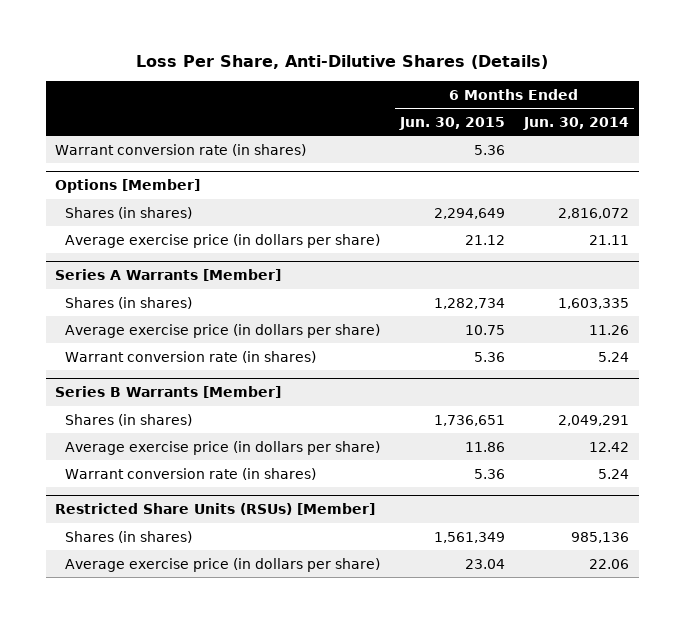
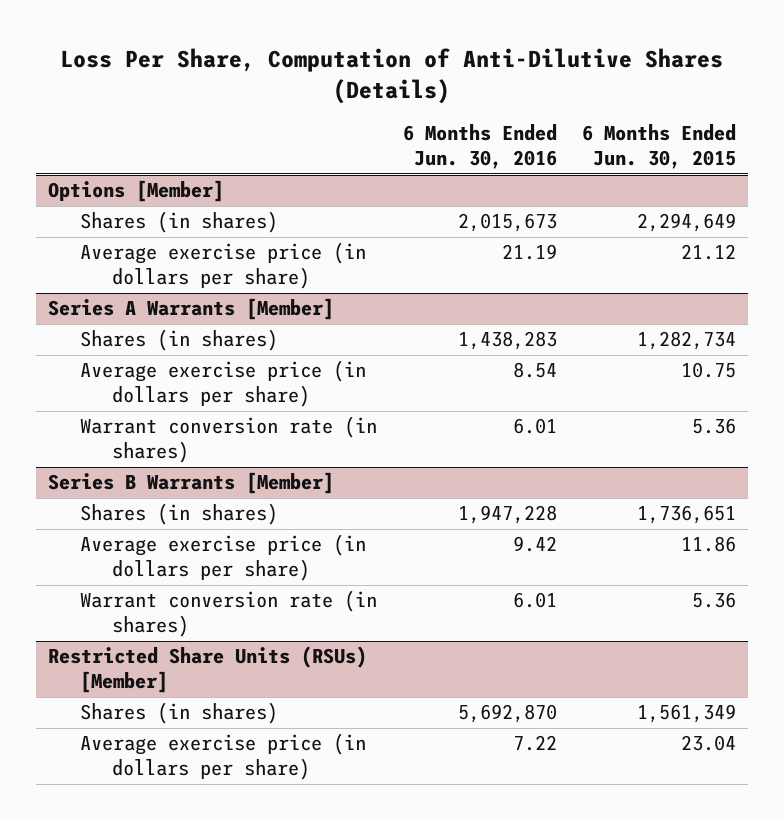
- Loss Per Share, Anti-Dilutive Shares (Details)
+ Loss Per Share, Computation of Anti-Dilutive Shares (Details)
- | 6 Months Ended Jun. 30, 2015 | 6 Months Ended Jun. 30, 2014
+ | 6 Months Ended Jun. 30, 2016 | 6 Months Ended Jun. 30, 2015
- Warrant conversion rate (in shares) | 5.36 |

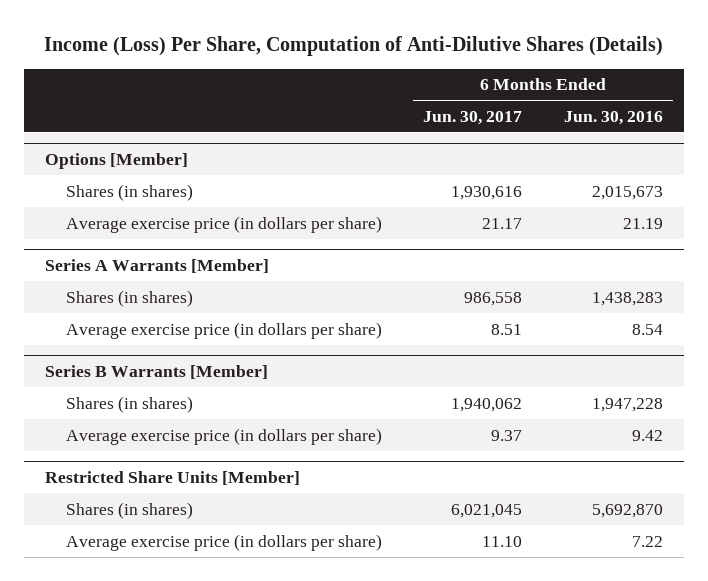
- Loss Per Share, Computation of Anti-Dilutive Shares (Details)
+ Income (Loss) Per Share, Computation of Anti-Dilutive Shares (Details)
- | 6 Months Ended Jun. 30, 2016 | 6 Months Ended Jun. 30, 2015
+ | 6 Months Ended Jun. 30, 2017 | 6 Months Ended Jun. 30, 2016
@ Series A Warrants [Member]
- Warrant conversion rate (in shares) | 6.01 | 5.36
@ Series B Warrants [Member]
- Warrant conversion rate (in shares) | 6.01 | 5.36
- Restricted Share Units (RSUs) [Member]
+ Restricted Share Units [Member]

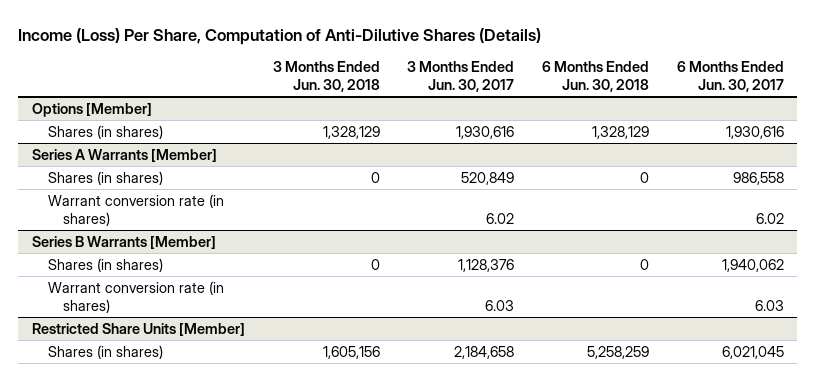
- | 6 Months Ended Jun. 30, 2017 | 6 Months Ended Jun. 30, 2016
+ | 3 Months Ended Jun. 30, 2018 | 3 Months Ended Jun. 30, 2017 | 6 Months Ended Jun. 30, 2018 | 6 Months Ended Jun. 30, 2017
@ Options [Member]
- Average exercise price (in dollars per share) | 21.17 | 21.19
@ Series A Warrants [Member]
- Average exercise price (in dollars per share) | 8.51 | 8.54
+ Warrant conversion rate (in shares) | | 6.02 | | 6.02
@ Series B Warrants [Member]
- Average exercise price (in dollars per share) | 9.37 | 9.42
+ Warrant conversion rate (in shares) | | 6.03 | | 6.03
@ Restricted Share Units [Member]
- Average exercise price (in dollars per share) | 11.10 | 7.22

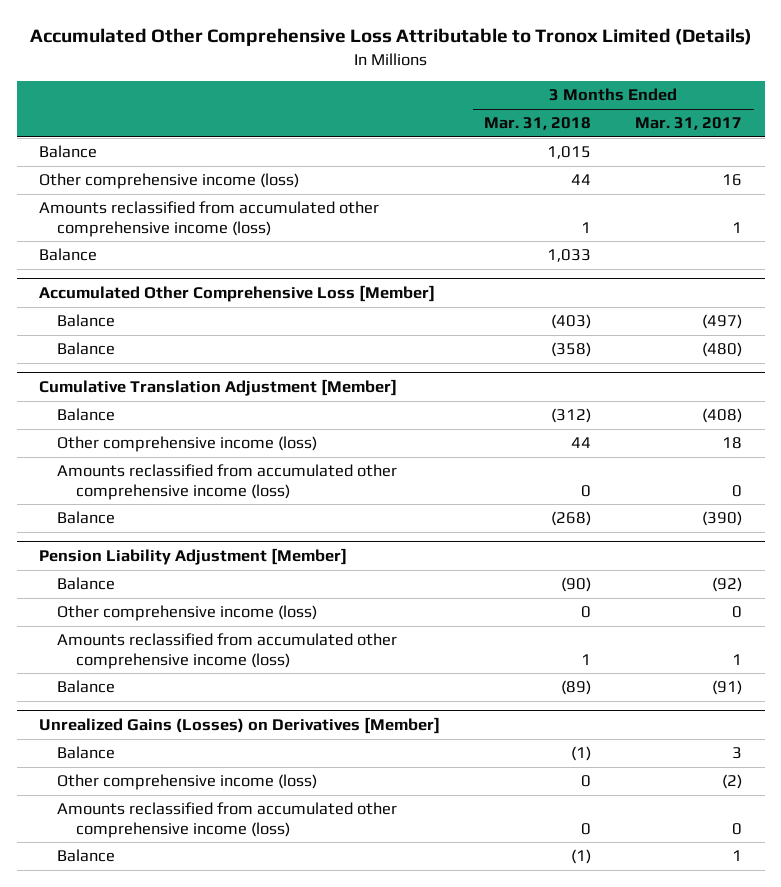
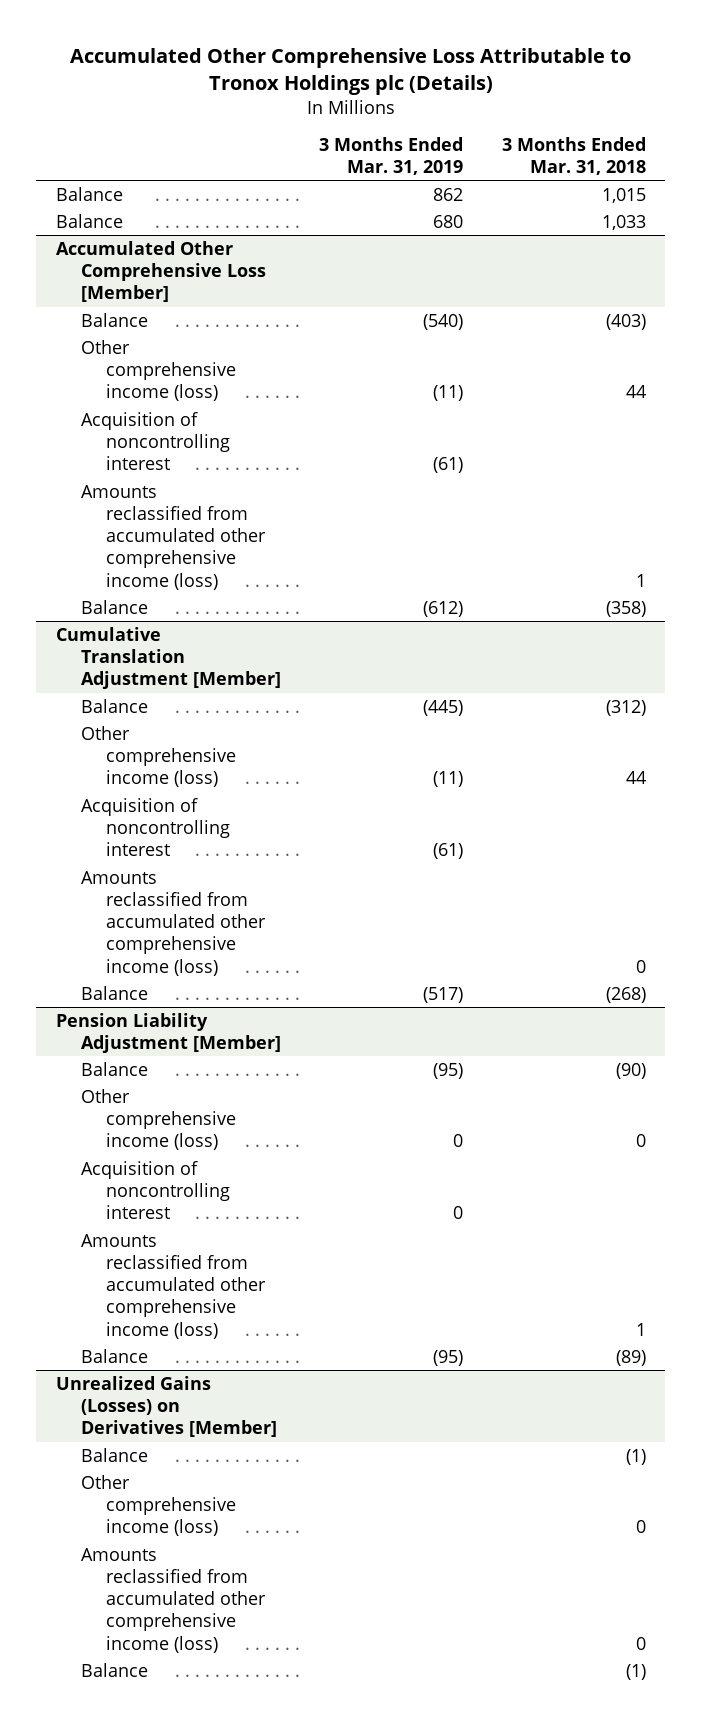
- Accumulated Other Comprehensive Loss Attributable to Tronox Limited (Details)
+ Accumulated Other Comprehensive Loss Attributable to Tronox Holdings plc (Details)
- | 3 Months Ended Mar. 31, 2018 | 3 Months Ended Mar. 31, 2017
+ | 3 Months Ended Mar. 31, 2019 | 3 Months Ended Mar. 31, 2018
- Other comprehensive income (loss) | 44 | 16
- Amounts reclassified from accumulated other comprehensive income (loss) | 1 | 1
@ Accumulated Other Comprehensive Loss [Member]
+ Other comprehensive income (loss) | (11) | 44
+ Acquisition of noncontrolling interest | (61) |
+ Amounts reclassified from accumulated other comprehensive income (loss) | | 1
@ Cumulative Translation Adjustment [Member]
+ Acquisition of noncontrolling interest | (61) |
@ Pension Liability Adjustment [Member]
+ Acquisition of noncontrolling interest | 0 |

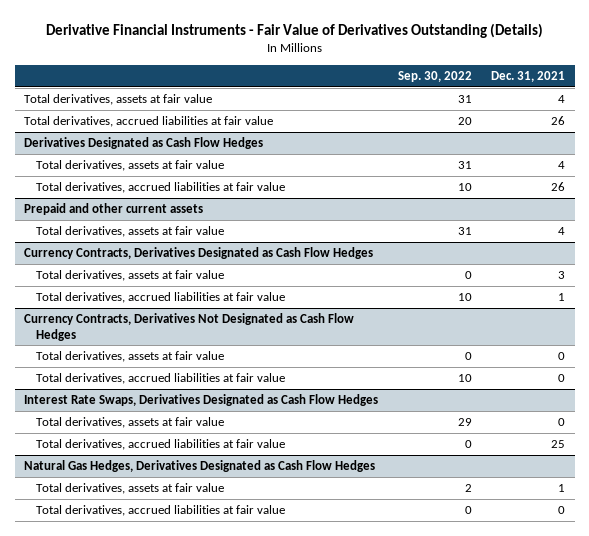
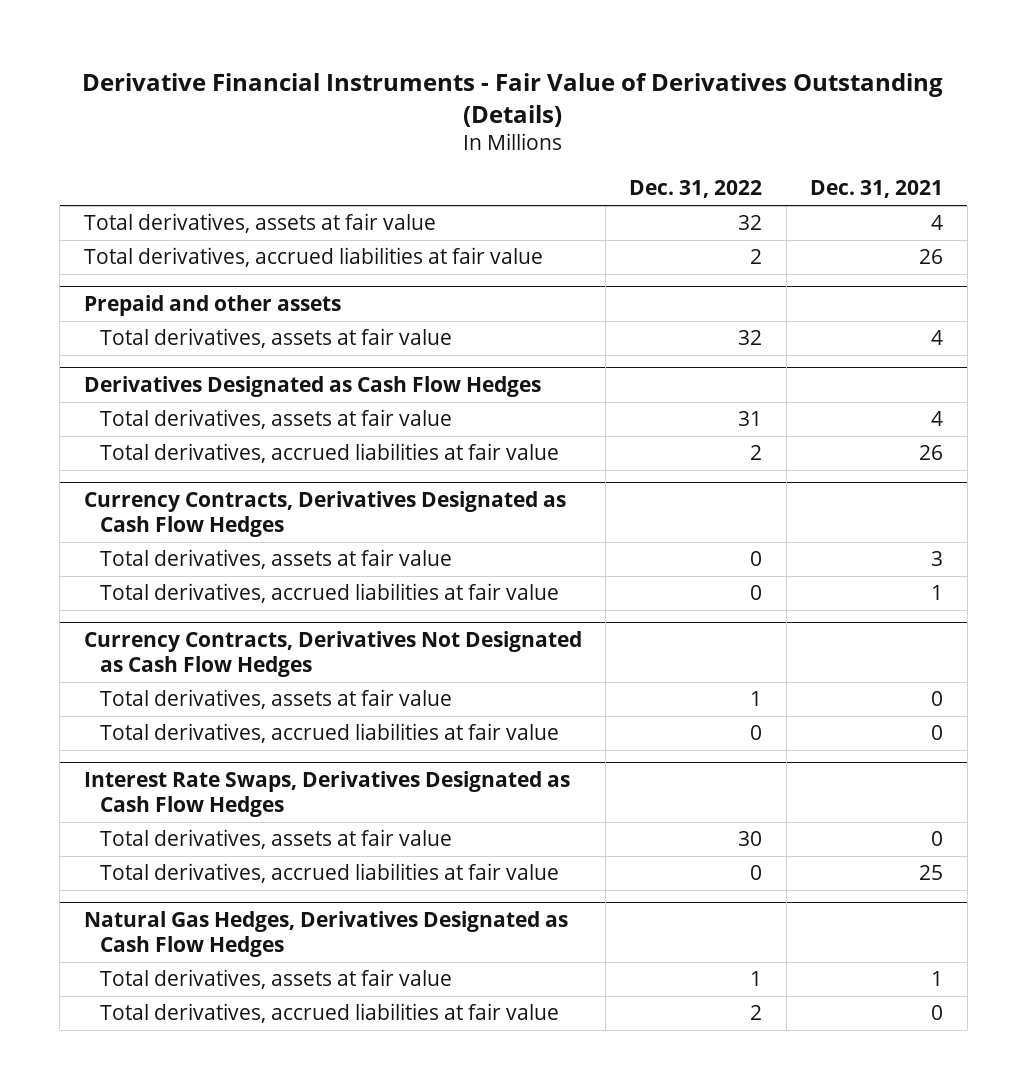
- | Sep. 30, 2022 | Dec. 31, 2021
+ | Dec. 31, 2022 | Dec. 31, 2021
+ Prepaid and other assets
+ Total derivatives, assets at fair value | 32 | 4
- Prepaid and other current assets
- Total derivatives, assets at fair value | 31 | 4

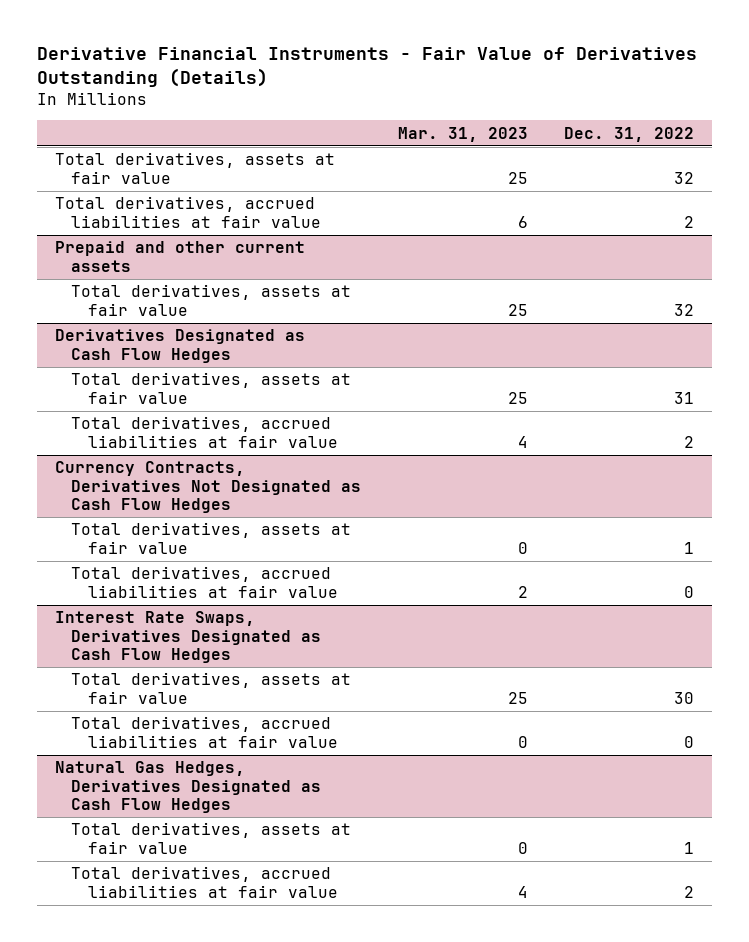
- | Dec. 31, 2022 | Dec. 31, 2021
+ | Mar. 31, 2023 | Dec. 31, 2022
- Prepaid and other assets
+ Prepaid and other current assets
- Currency Contracts, Derivatives Designated as Cash Flow Hedges
- Total derivatives, assets at fair value | 0 | 3
- Total derivatives, accrued liabilities at fair value | 0 | 1

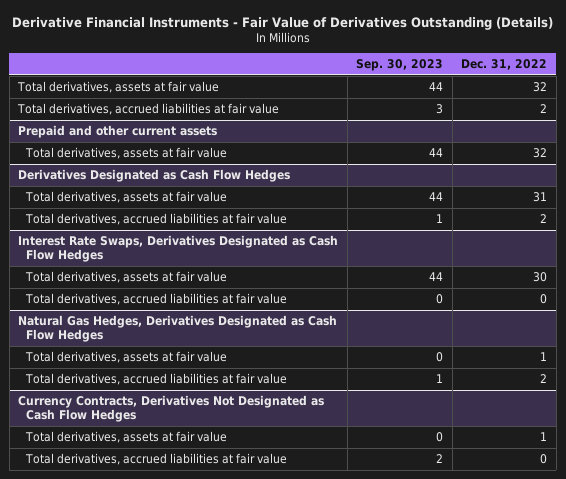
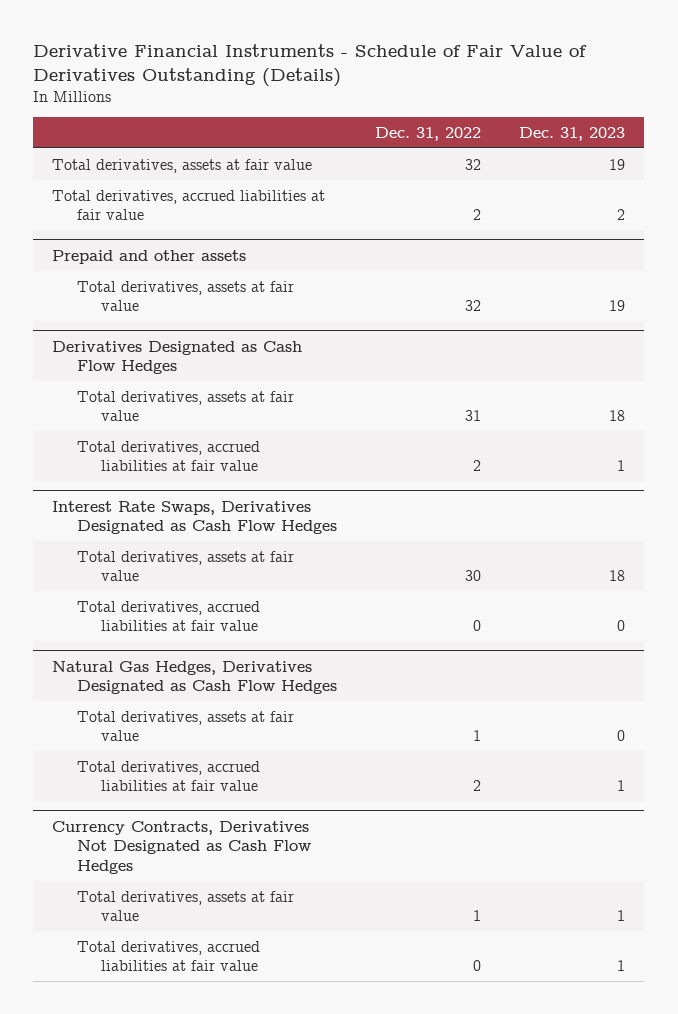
- Derivative Financial Instruments - Fair Value of Derivatives Outstanding (Details)
+ Derivative Financial Instruments - Schedule of Fair Value of Derivatives Outstanding (Details)
- | Sep. 30, 2023 | Dec. 31, 2022
+ | Dec. 31, 2022 | Dec. 31, 2023
- Prepaid and other current assets
+ Prepaid and other assets

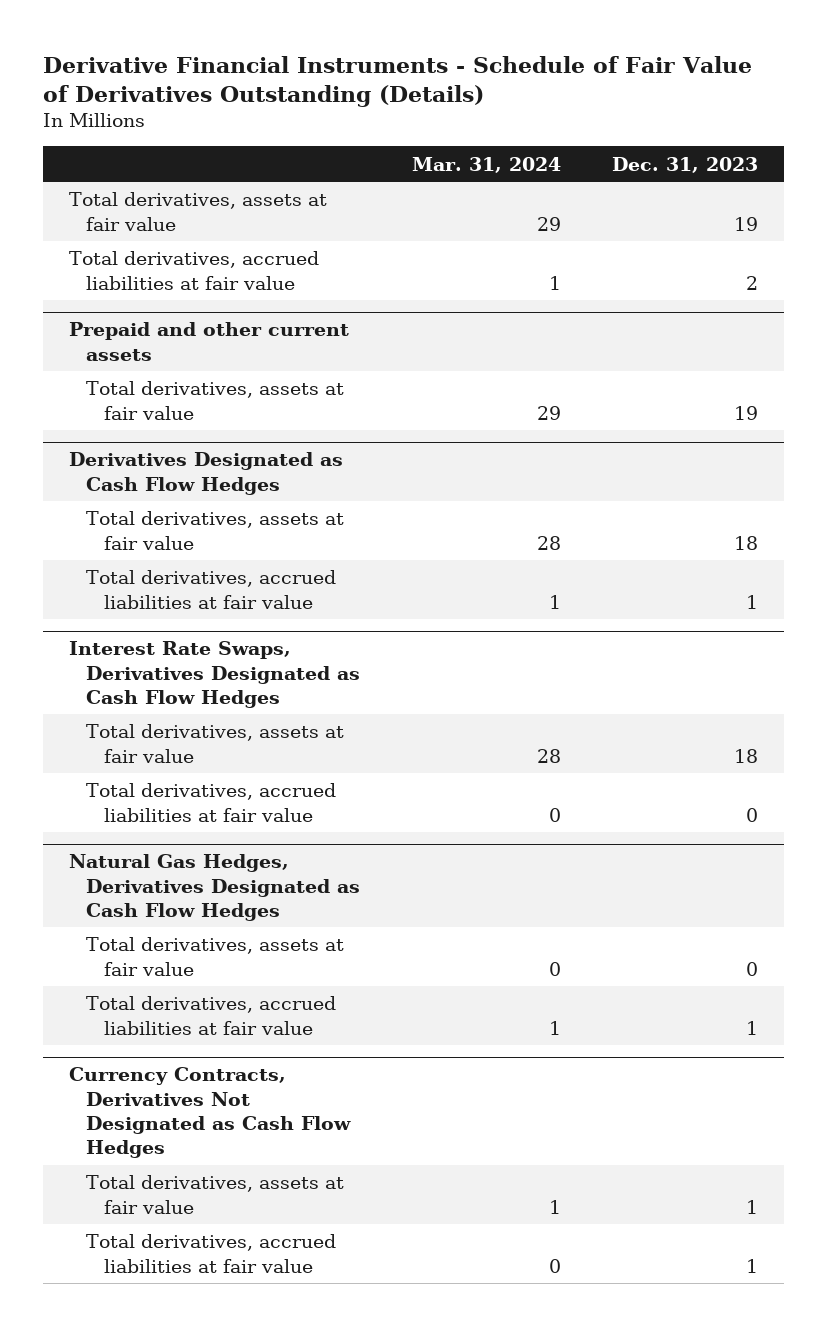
- | Dec. 31, 2022 | Dec. 31, 2023
+ | Mar. 31, 2024 | Dec. 31, 2023
- Prepaid and other assets
+ Prepaid and other current assets

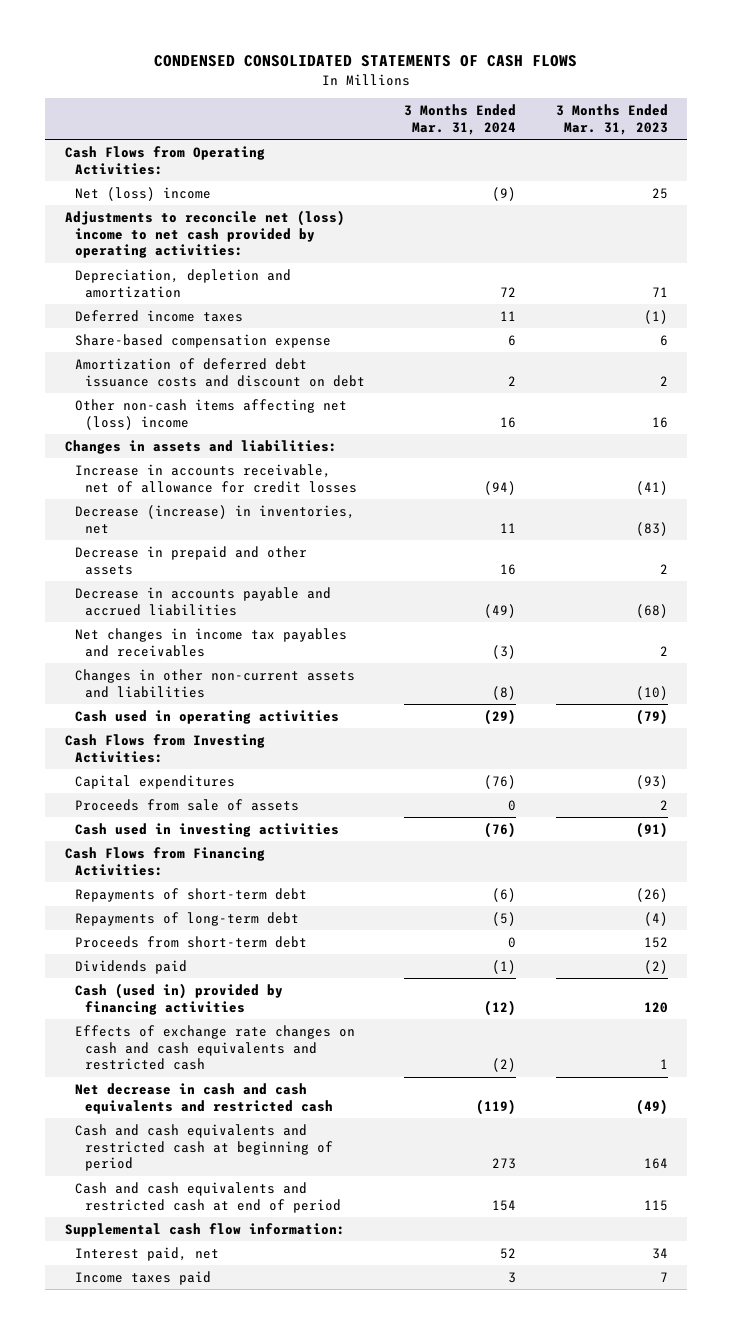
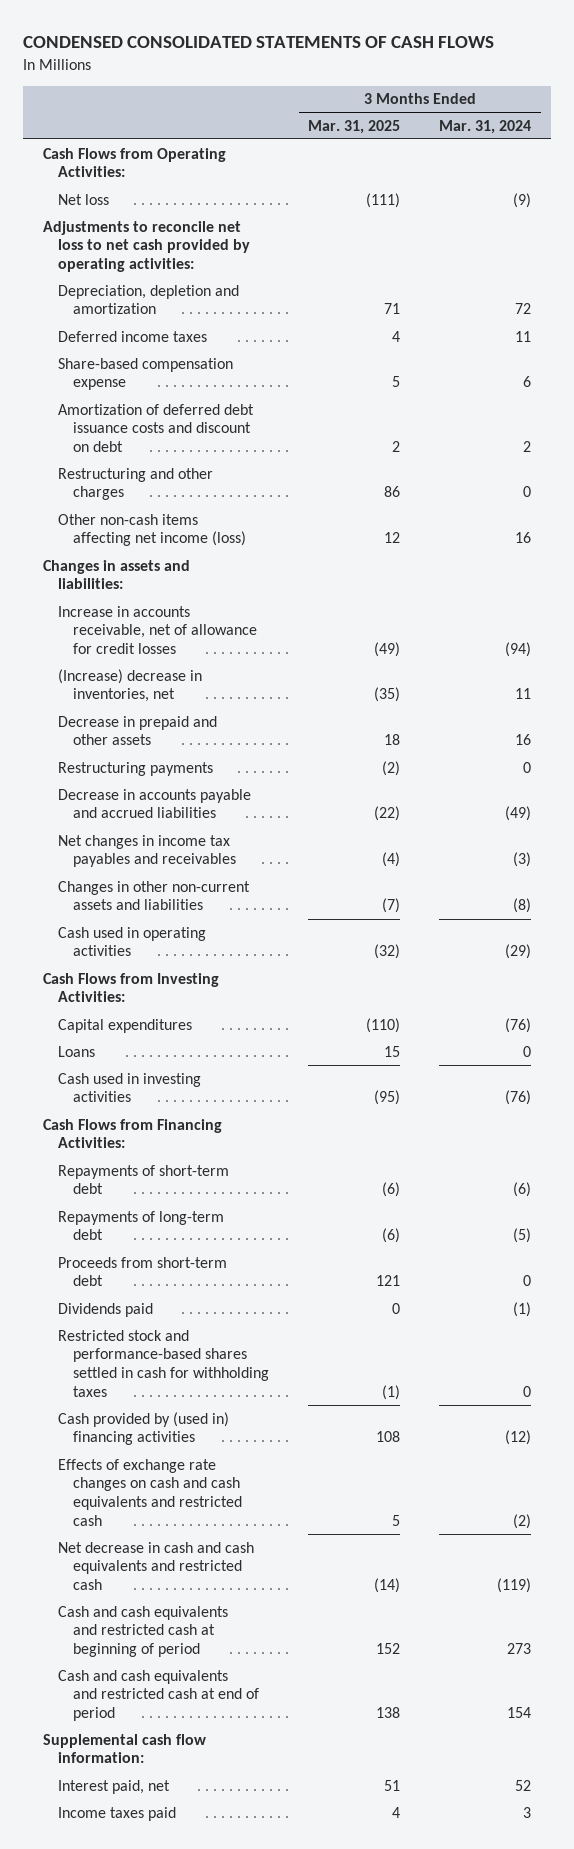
- | 3 Months Ended Mar. 31, 2024 | 3 Months Ended Mar. 31, 2023
+ | 3 Months Ended Mar. 31, 2025 | 3 Months Ended Mar. 31, 2024
- Net (loss) income | (9) | 25
- Adjustments to reconcile net (loss) income to net cash provided by operating activities:
+ Net loss | (111) | (9)
+ Adjustments to reconcile net loss to net cash provided by operating activities:
- Other non-cash items affecting net (loss) income | 16 | 16
+ Restructuring and other charges | 86 | 0
+ Other non-cash items affecting net income (loss) | 12 | 16
- Decrease (increase) in inventories, net | 11 | (83)
+ (Increase) decrease in inventories, net | (35) | 11
+ Restructuring payments | (2) | 0
- Proceeds from sale of assets | 0 | 2
+ Loans | 15 | 0
- Cash (used in) provided by financing activities | (12) | 120
+ Restricted stock and performance-based shares settled in cash for withholding taxes | (1) | 0
+ Cash provided by (used in) financing activities | 108 | (12)

